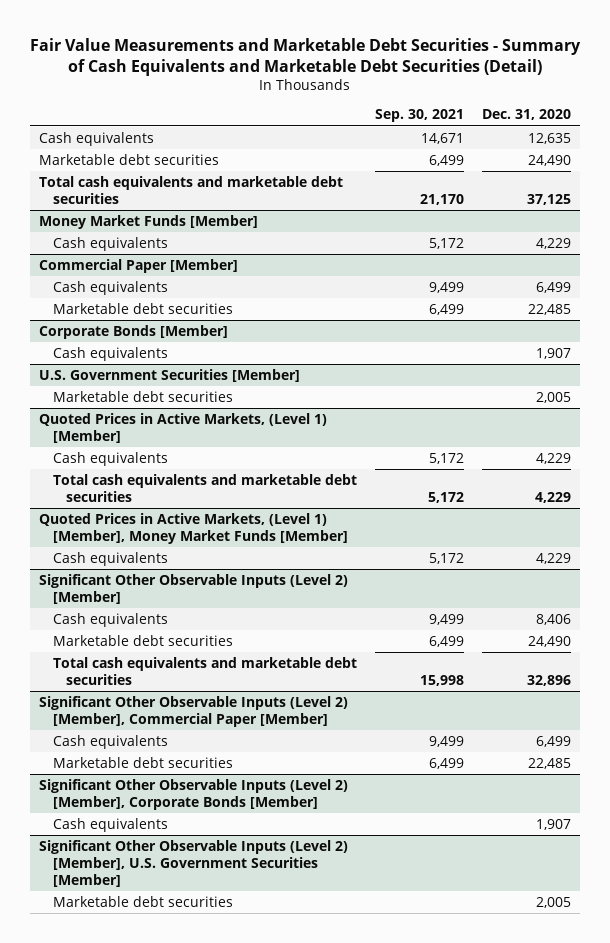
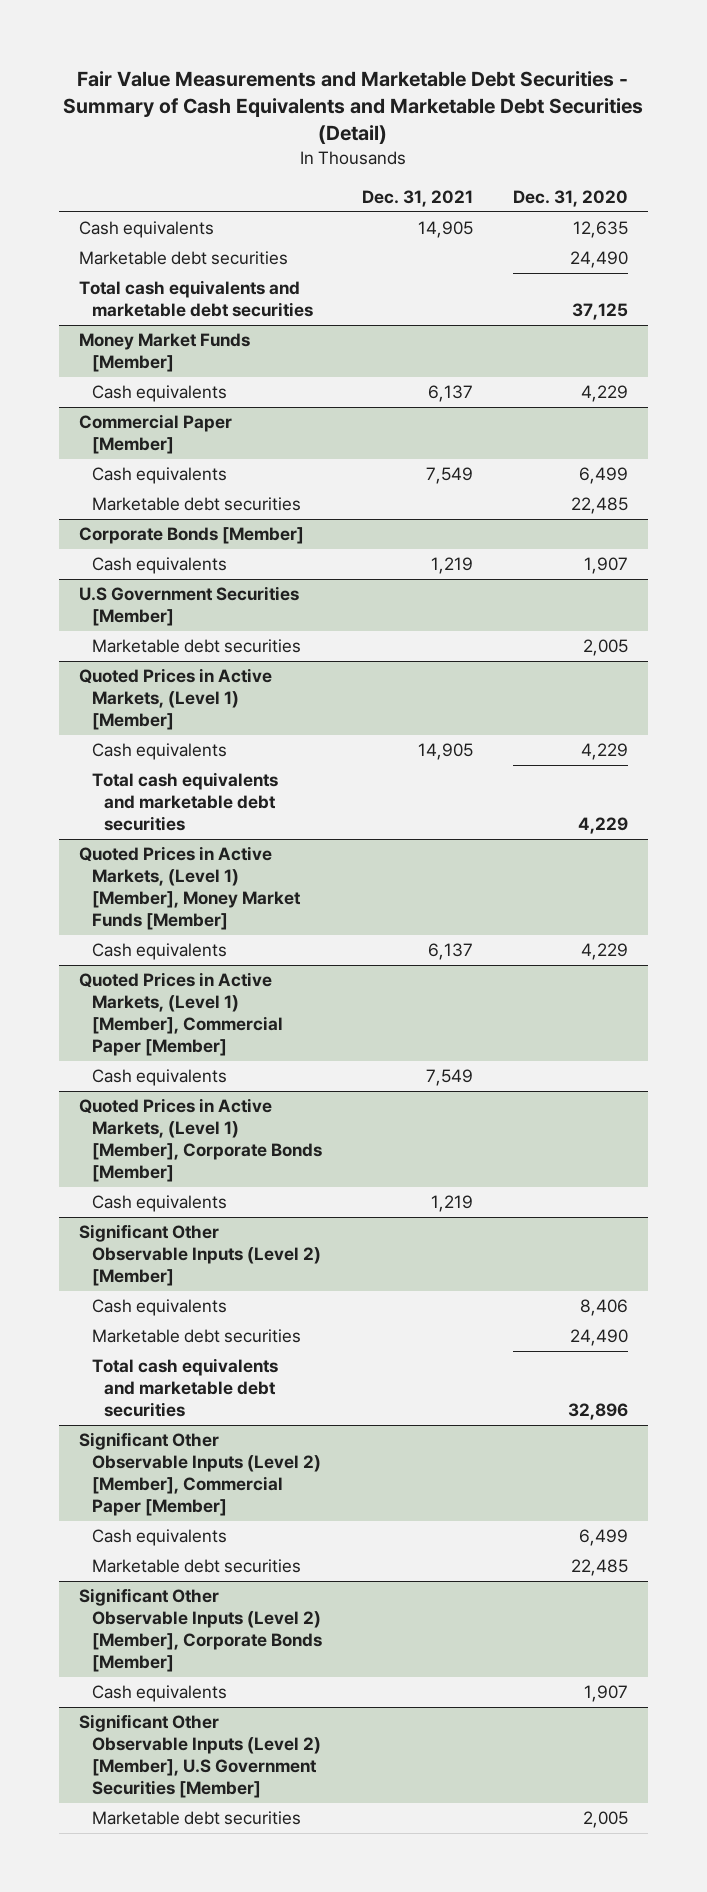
- | Sep. 30, 2021 | Dec. 31, 2020
+ | Dec. 31, 2021 | Dec. 31, 2020
- U.S. Government Securities [Member]
+ U.S Government Securities [Member]
+ Quoted Prices in Active Markets, (Level 1) [Member], Commercial Paper [Member]
+ Cash equivalents | 7,549 |
+ Quoted Prices in Active Markets, (Level 1) [Member], Corporate Bonds [Member]
+ Cash equivalents | 1,219 |
- Significant Other Observable Inputs (Level 2) [Member], U.S. Government Securities [Member]
+ Significant Other Observable Inputs (Level 2) [Member], U.S Government Securities [Member]

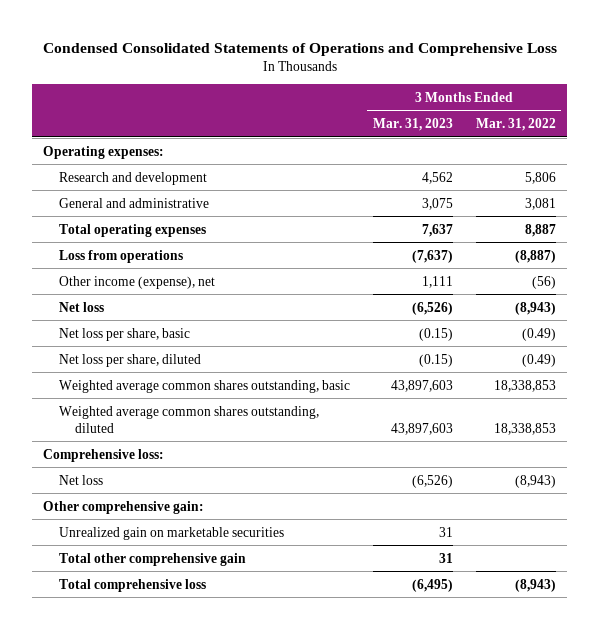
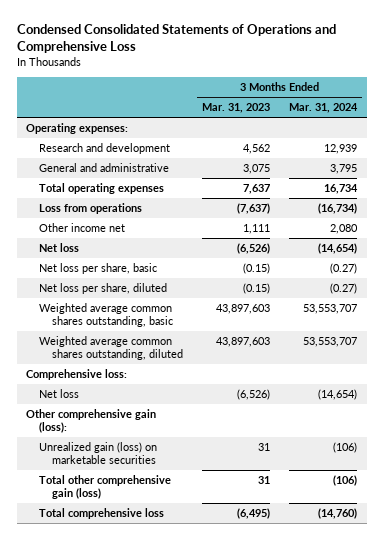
- | 3 Months Ended Mar. 31, 2023 | 3 Months Ended Mar. 31, 2022
+ | 3 Months Ended Mar. 31, 2023 | 3 Months Ended Mar. 31, 2024
- Other income (expense), net | 1,111 | (56)
+ Other income net | 1,111 | 2,080
- Other comprehensive gain:
- Unrealized gain on marketable securities | 31 |
- Total other comprehensive gain | 31 |
+ Other comprehensive gain (loss):
+ Unrealized gain (loss) on marketable securities | 31 | (106)
+ Total other comprehensive gain (loss) | 31 | (106)

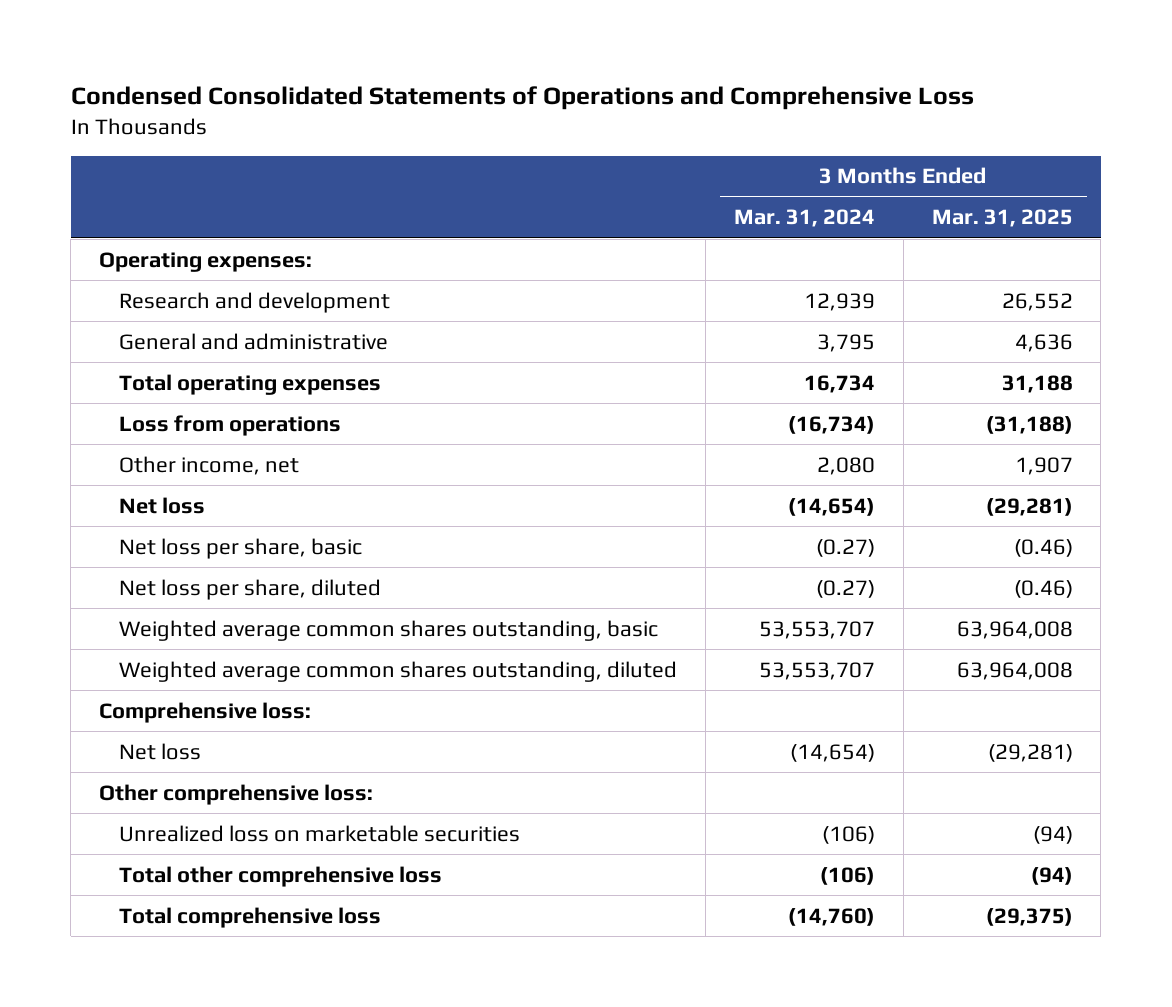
- | 3 Months Ended Mar. 31, 2023 | 3 Months Ended Mar. 31, 2024
+ | 3 Months Ended Mar. 31, 2024 | 3 Months Ended Mar. 31, 2025
- Other income net | 1,111 | 2,080
+ Other income, net | 2,080 | 1,907
- Other comprehensive gain (loss):
- Unrealized gain (loss) on marketable securities | 31 | (106)
- Total other comprehensive gain (loss) | 31 | (106)
+ Other comprehensive loss:
+ Unrealized loss on marketable securities | (106) | (94)
+ Total other comprehensive loss | (106) | (94)

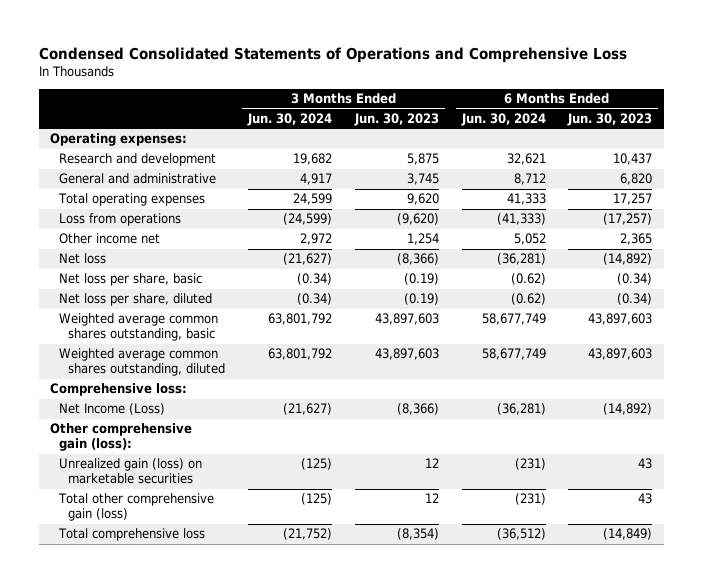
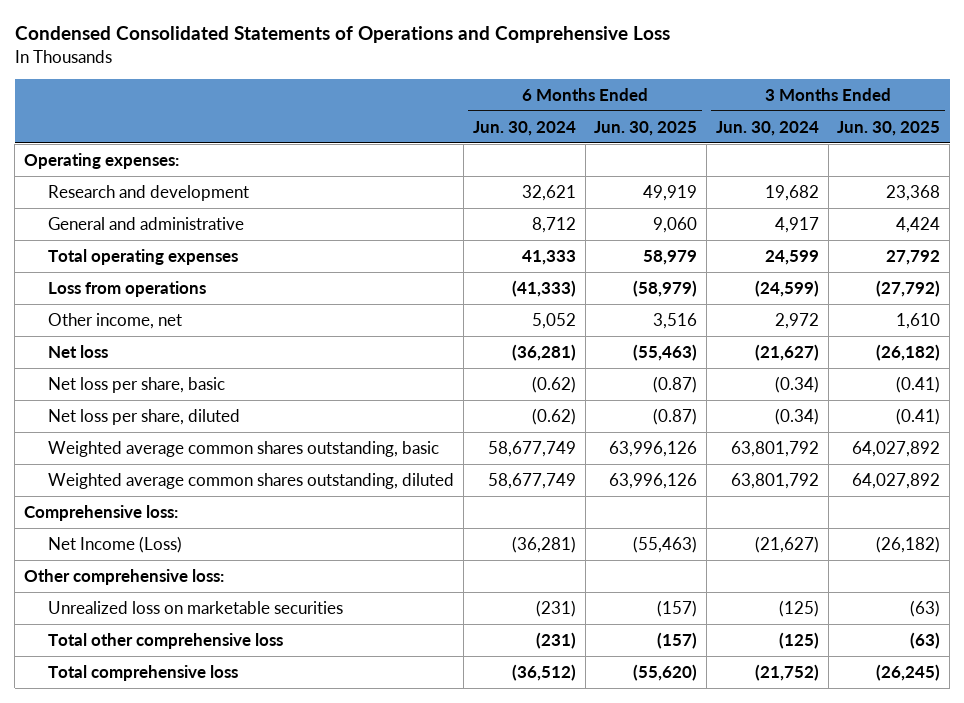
- | 3 Months Ended Jun. 30, 2024 | 3 Months Ended Jun. 30, 2023 | 6 Months Ended Jun. 30, 2024 | 6 Months Ended Jun. 30, 2023
+ | 6 Months Ended Jun. 30, 2024 | 6 Months Ended Jun. 30, 2025 | 3 Months Ended Jun. 30, 2024 | 3 Months Ended Jun. 30, 2025
- Other income net | 2,972 | 1,254 | 5,052 | 2,365
+ Other income, net | 5,052 | 3,516 | 2,972 | 1,610
- Other comprehensive gain (loss):
- Unrealized gain (loss) on marketable securities | (125) | 12 | (231) | 43
- Total other comprehensive gain (loss) | (125) | 12 | (231) | 43
+ Other comprehensive loss:
+ Unrealized loss on marketable securities | (231) | (157) | (125) | (63)
+ Total other comprehensive loss | (231) | (157) | (125) | (63)

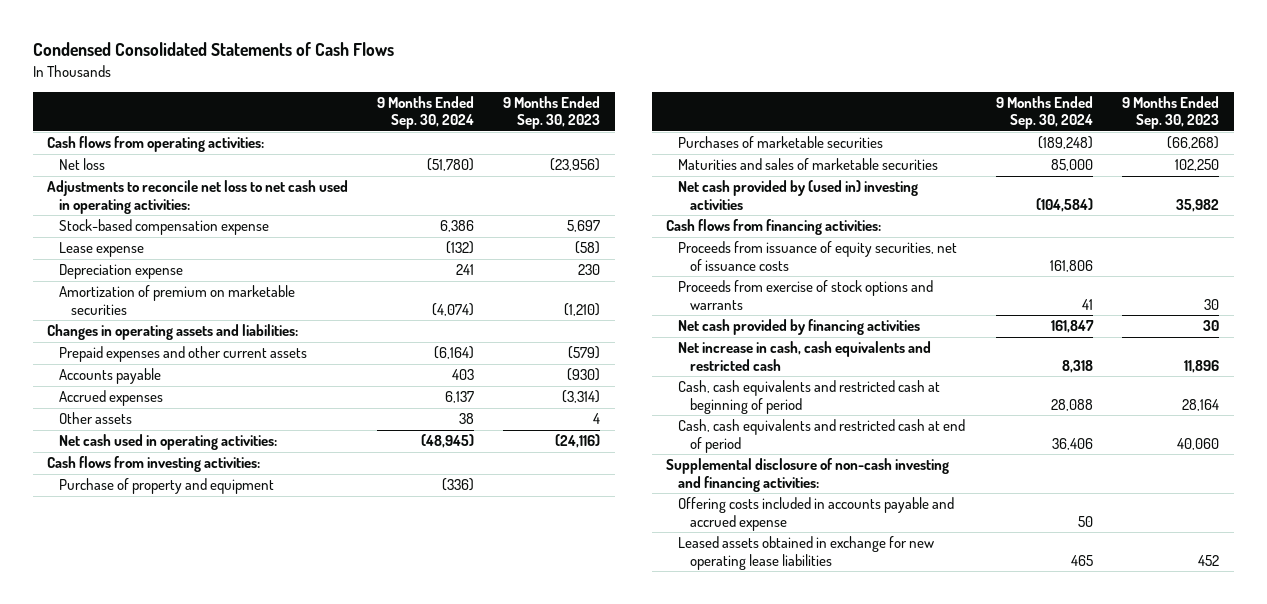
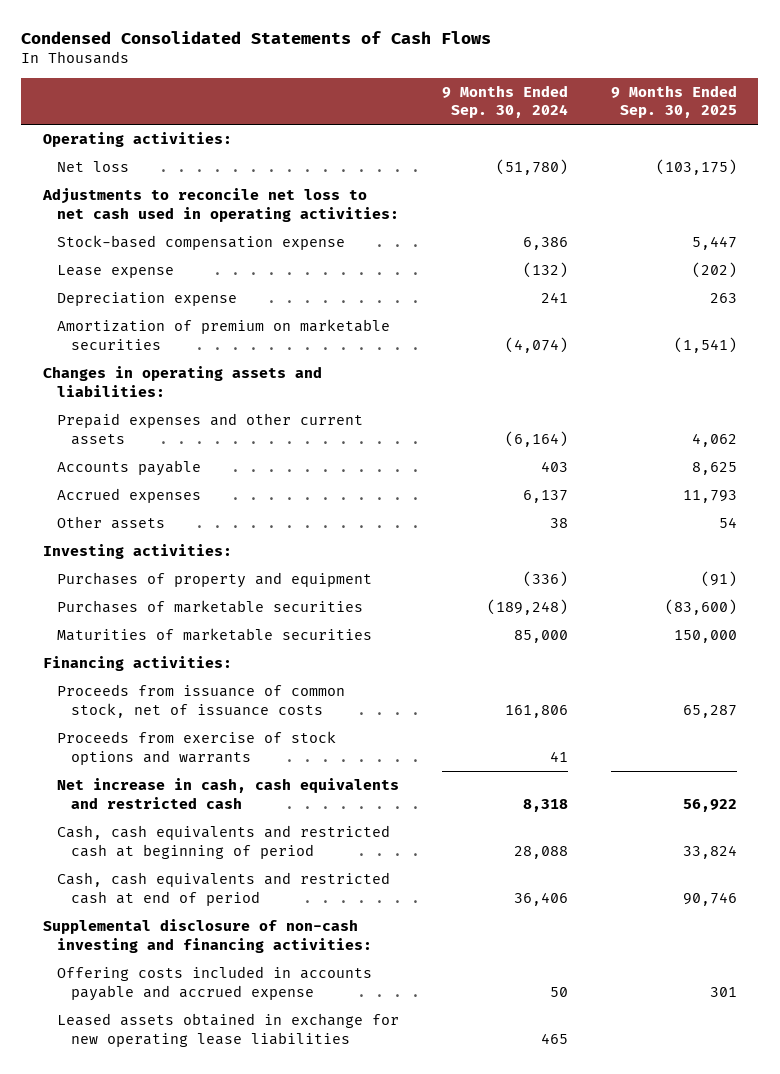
- | 9 Months Ended Sep. 30, 2024 | 9 Months Ended Sep. 30, 2023
+ | 9 Months Ended Sep. 30, 2024 | 9 Months Ended Sep. 30, 2025
- Cash flows from operating activities:
+ Operating activities:
- Net cash used in operating activities: | (48,945) | (24,116)
- Cash flows from investing activities:
- Purchase of property and equipment | (336) |
+ Investing activities:
+ Purchases of property and equipment | (336) | (91)
- Maturities and sales of marketable securities | 85,000 | 102,250
- Net cash provided by (used in) investing activities | (104,584) | 35,982
- Cash flows from financing activities:
- Proceeds from issuance of equity securities, net of issuance costs | 161,806 |
+ Maturities of marketable securities | 85,000 | 150,000
+ Financing activities:
+ Proceeds from issuance of common stock, net of issuance costs | 161,806 | 65,287
- Net cash provided by financing activities | 161,847 | 30

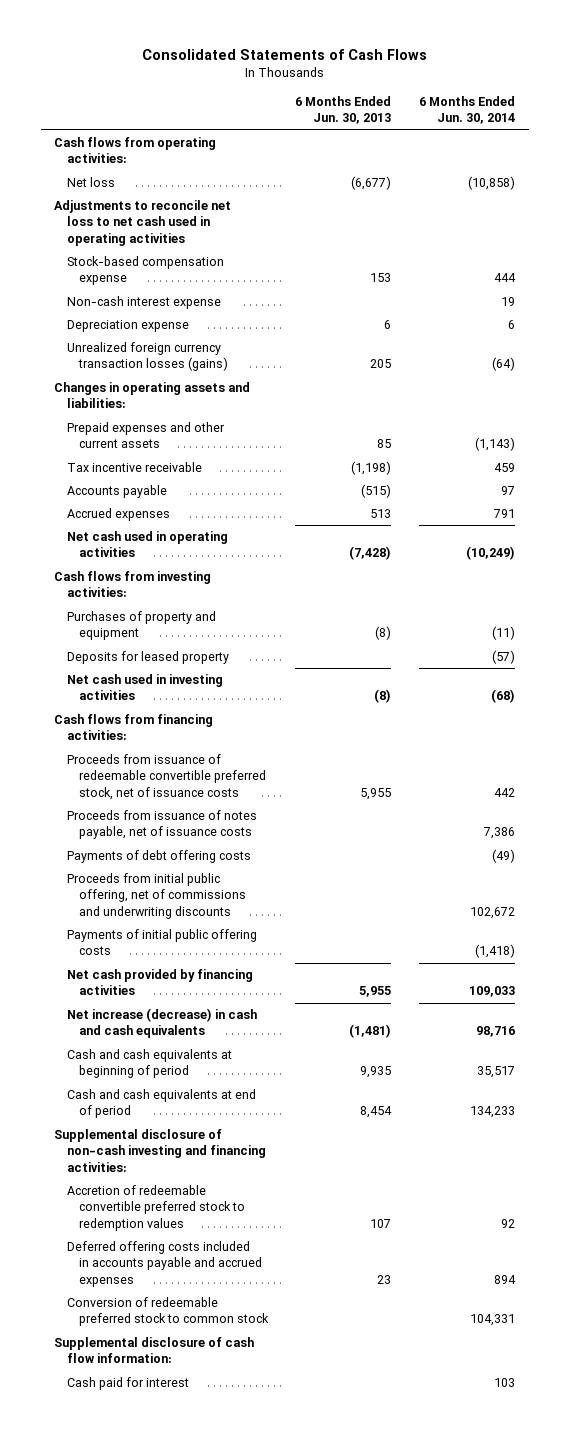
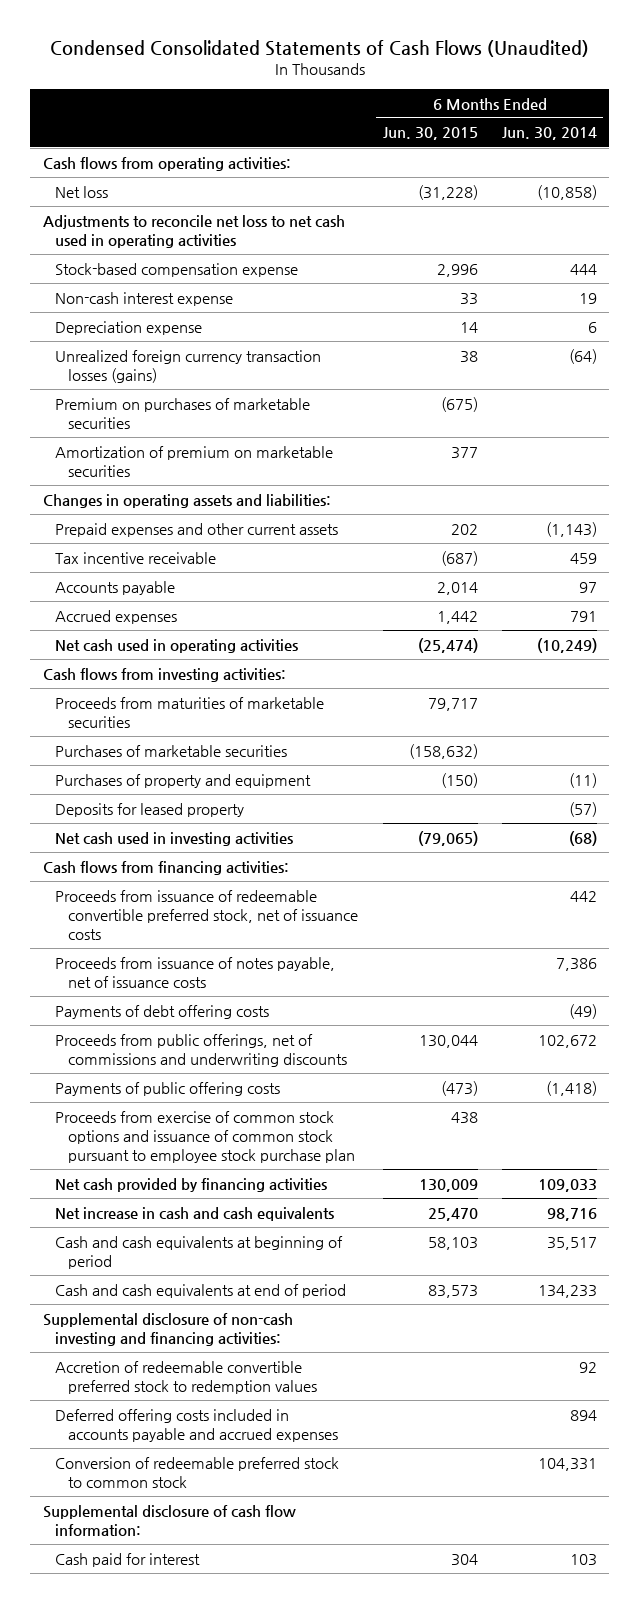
- Consolidated Statements of Cash Flows
+ Condensed Consolidated Statements of Cash Flows (Unaudited)
- | 6 Months Ended Jun. 30, 2013 | 6 Months Ended Jun. 30, 2014
+ | 6 Months Ended Jun. 30, 2015 | 6 Months Ended Jun. 30, 2014
+ Premium on purchases of marketable securities | (675) |
+ Amortization of premium on marketable securities | 377 |
+ Proceeds from maturities of marketable securities | 79,717 |
+ Purchases of marketable securities | (158,632) |
- Proceeds from initial public offering, net of commissions and underwriting discounts | | 102,672
- Payments of initial public offering costs | | (1,418)
+ Proceeds from public offerings, net of commissions and underwriting discounts | 130,044 | 102,672
+ Payments of public offering costs | (473) | (1,418)
+ Proceeds from exercise of common stock options and issuance of common stock pursuant to employee stock purchase plan | 438 |
- Net increase (decrease) in cash and cash equivalents | (1,481) | 98,716
+ Net increase in cash and cash equivalents | 25,470 | 98,716

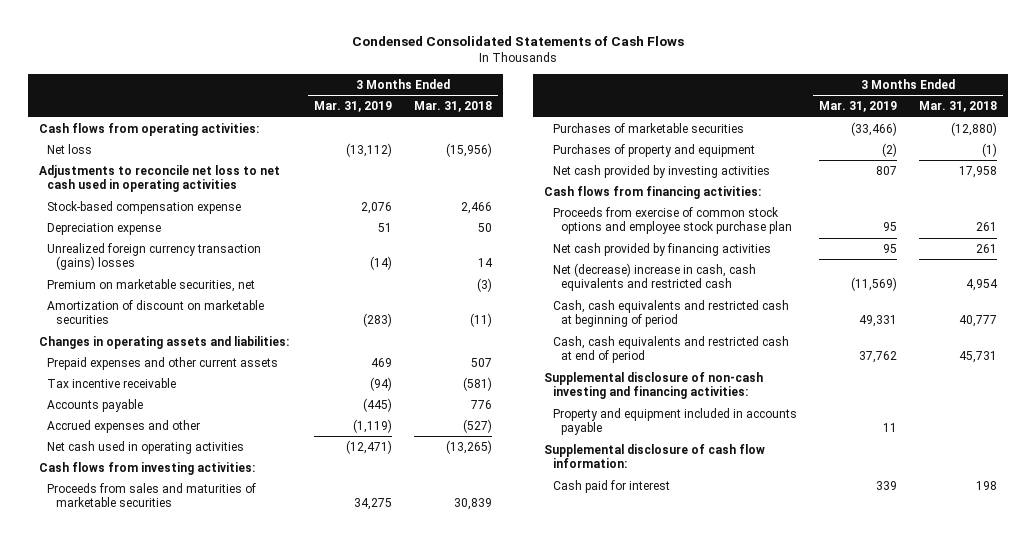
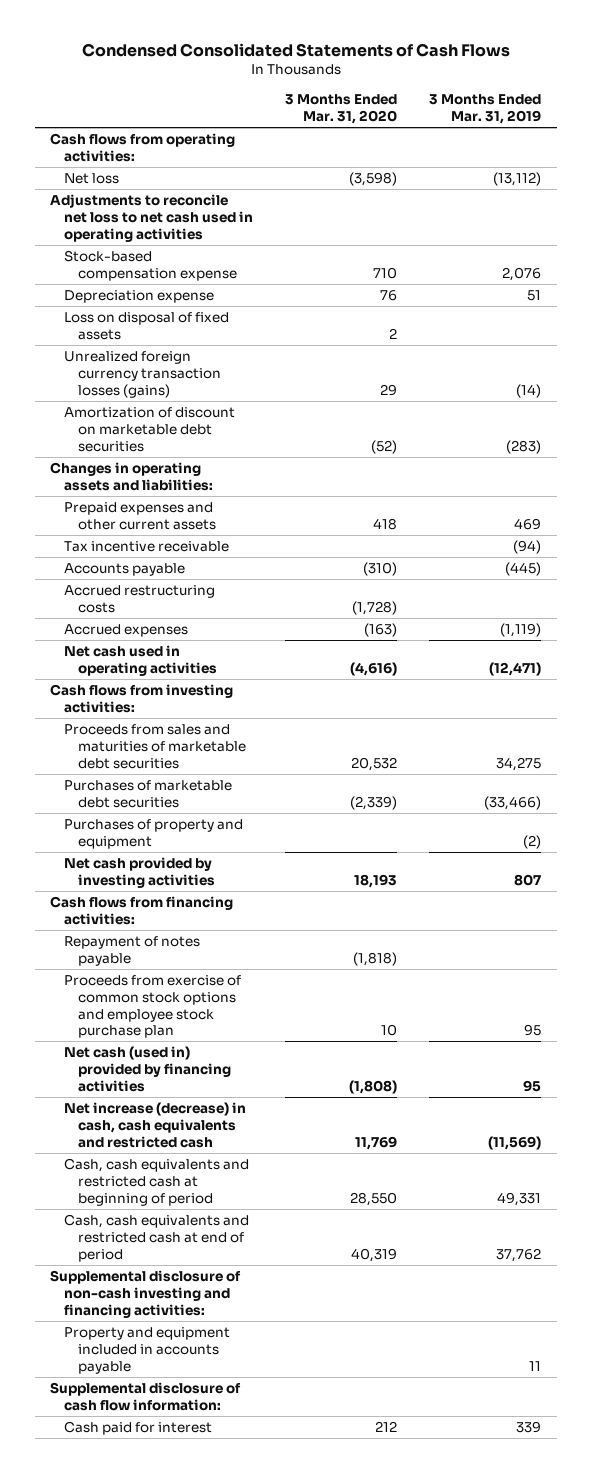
- | 3 Months Ended Mar. 31, 2019 | 3 Months Ended Mar. 31, 2018
+ | 3 Months Ended Mar. 31, 2020 | 3 Months Ended Mar. 31, 2019
- Unrealized foreign currency transaction (gains) losses | (14) | 14
- Premium on marketable securities, net | | (3)
- Amortization of discount on marketable securities | (283) | (11)
+ Loss on disposal of fixed assets | 2 |
+ Unrealized foreign currency transaction losses (gains) | 29 | (14)
+ Amortization of discount on marketable debt securities | (52) | (283)
- Accrued expenses and other | (1,119) | (527)
+ Accrued restructuring costs | (1,728) |
+ Accrued expenses | (163) | (1,119)
- Proceeds from sales and maturities of marketable securities | 34,275 | 30,839
- Purchases of marketable securities | (33,466) | (12,880)
+ Proceeds from sales and maturities of marketable debt securities | 20,532 | 34,275
+ Purchases of marketable debt securities | (2,339) | (33,466)
+ Repayment of notes payable | (1,818) |
- Net cash provided by financing activities | 95 | 261
- Net (decrease) increase in cash, cash equivalents and restricted cash | (11,569) | 4,954
+ Net cash (used in) provided by financing activities | (1,808) | 95
+ Net increase (decrease) in cash, cash equivalents and restricted cash | 11,769 | (11,569)

